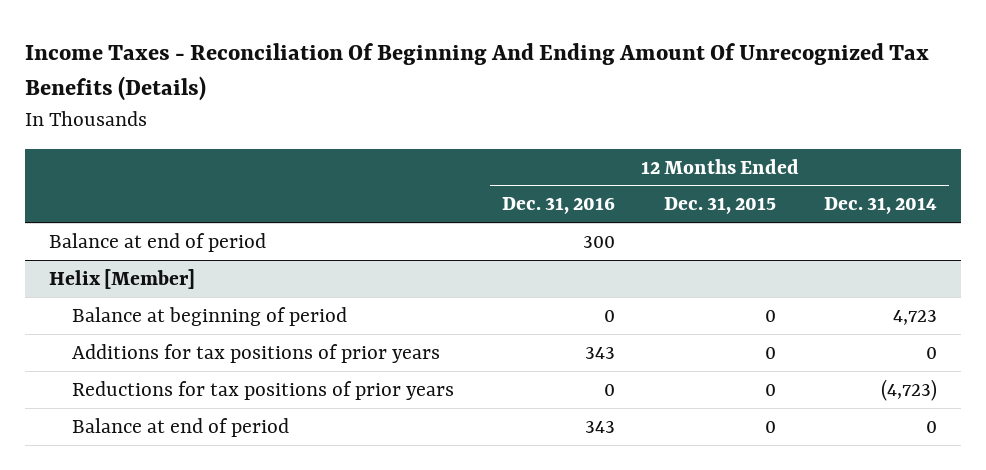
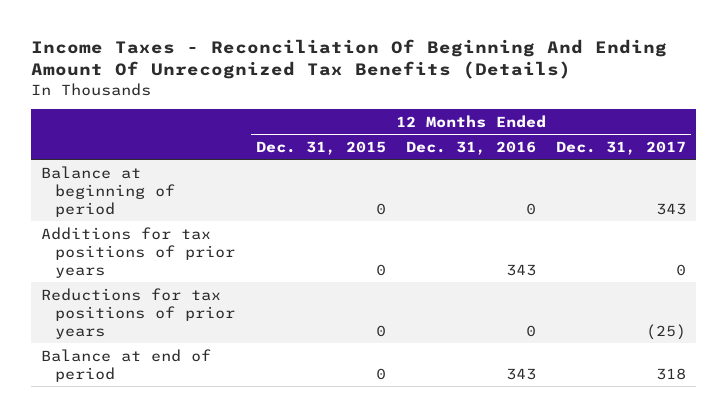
- | 12 Months Ended Dec. 31, 2016 | 12 Months Ended Dec. 31, 2015 | 12 Months Ended Dec. 31, 2014
+ | 12 Months Ended Dec. 31, 2015 | 12 Months Ended Dec. 31, 2016 | 12 Months Ended Dec. 31, 2017
- Balance at end of period | 300 | |
- Helix [Member]

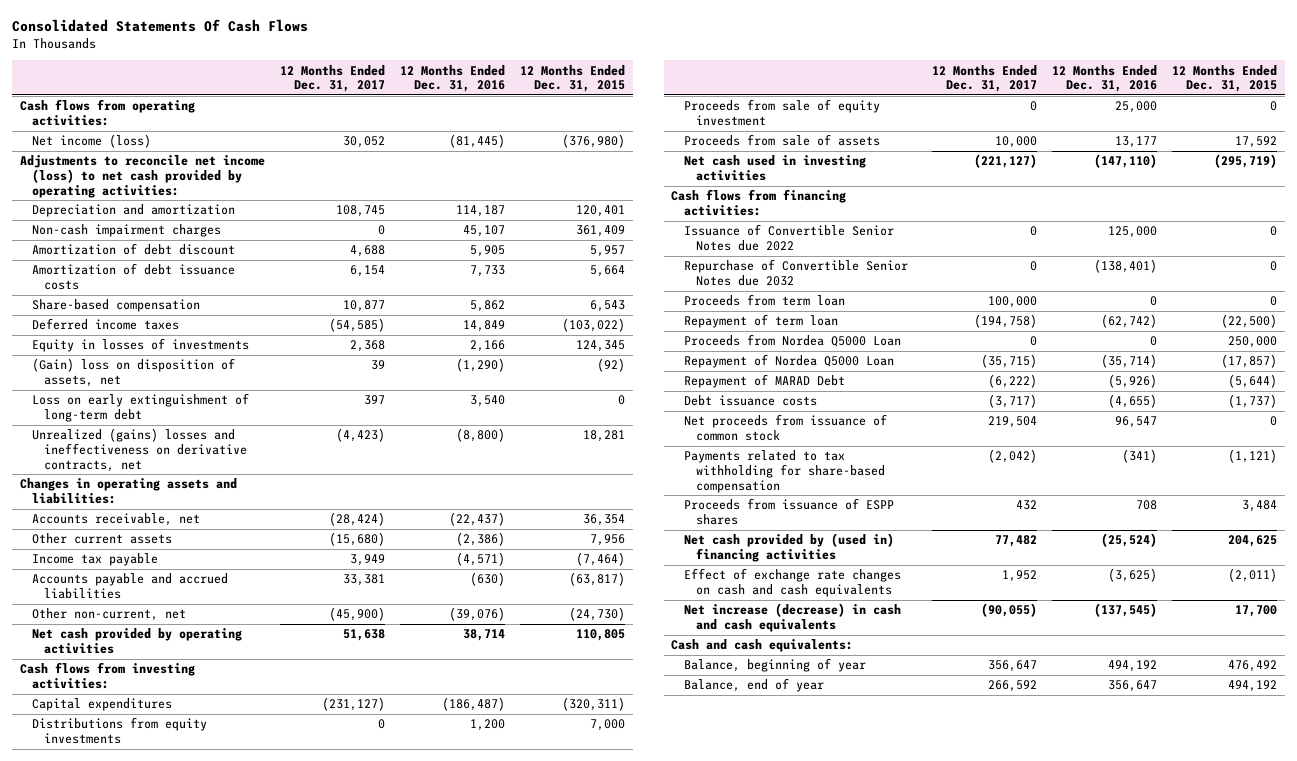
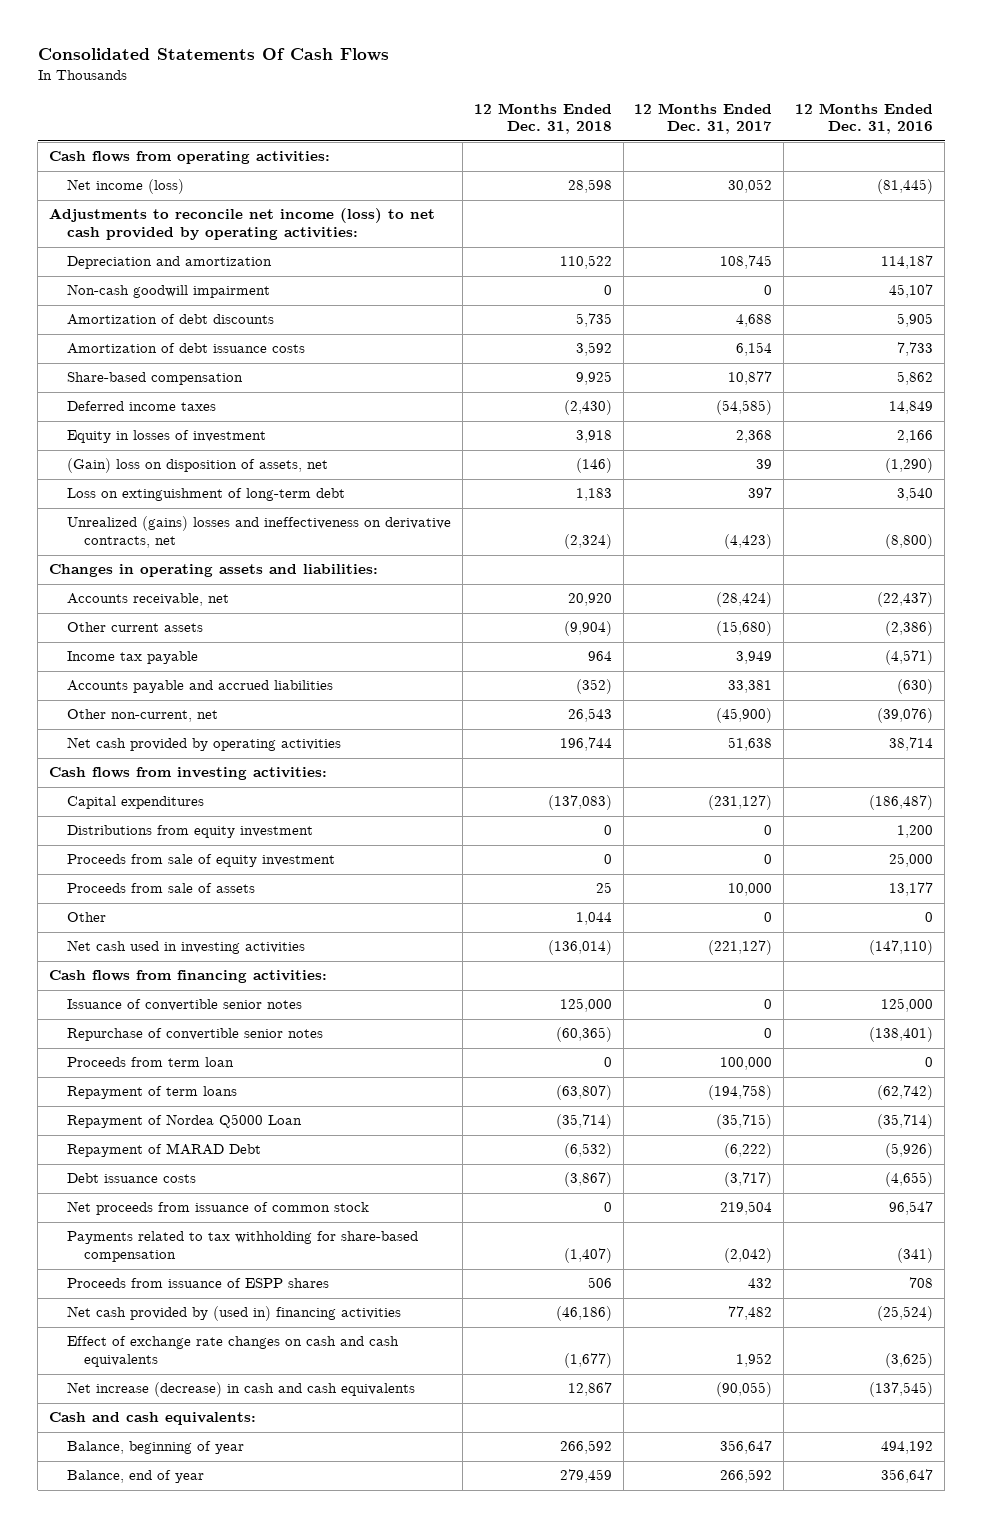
- | 12 Months Ended Dec. 31, 2017 | 12 Months Ended Dec. 31, 2016 | 12 Months Ended Dec. 31, 2015
+ | 12 Months Ended Dec. 31, 2018 | 12 Months Ended Dec. 31, 2017 | 12 Months Ended Dec. 31, 2016
- Non-cash impairment charges | 0 | 45,107 | 361,409
- Amortization of debt discount | 4,688 | 5,905 | 5,957
+ Non-cash goodwill impairment | 0 | 0 | 45,107
+ Amortization of debt discounts | 5,735 | 4,688 | 5,905
- Equity in losses of investments | 2,368 | 2,166 | 124,345
+ Equity in losses of investment | 3,918 | 2,368 | 2,166
- Loss on early extinguishment of long-term debt | 397 | 3,540 | 0
+ Loss on extinguishment of long-term debt | 1,183 | 397 | 3,540
- Distributions from equity investments | 0 | 1,200 | 7,000
+ Distributions from equity investment | 0 | 0 | 1,200
+ Other | 1,044 | 0 | 0
- Issuance of Convertible Senior Notes due 2022 | 0 | 125,000 | 0
- Repurchase of Convertible Senior Notes due 2032 | 0 | (138,401) | 0
+ Issuance of convertible senior notes | 125,000 | 0 | 125,000
+ Repurchase of convertible senior notes | (60,365) | 0 | (138,401)
- Repayment of term loan | (194,758) | (62,742) | (22,500)
- Proceeds from Nordea Q5000 Loan | 0 | 0 | 250,000
+ Repayment of term loans | (63,807) | (194,758) | (62,742)

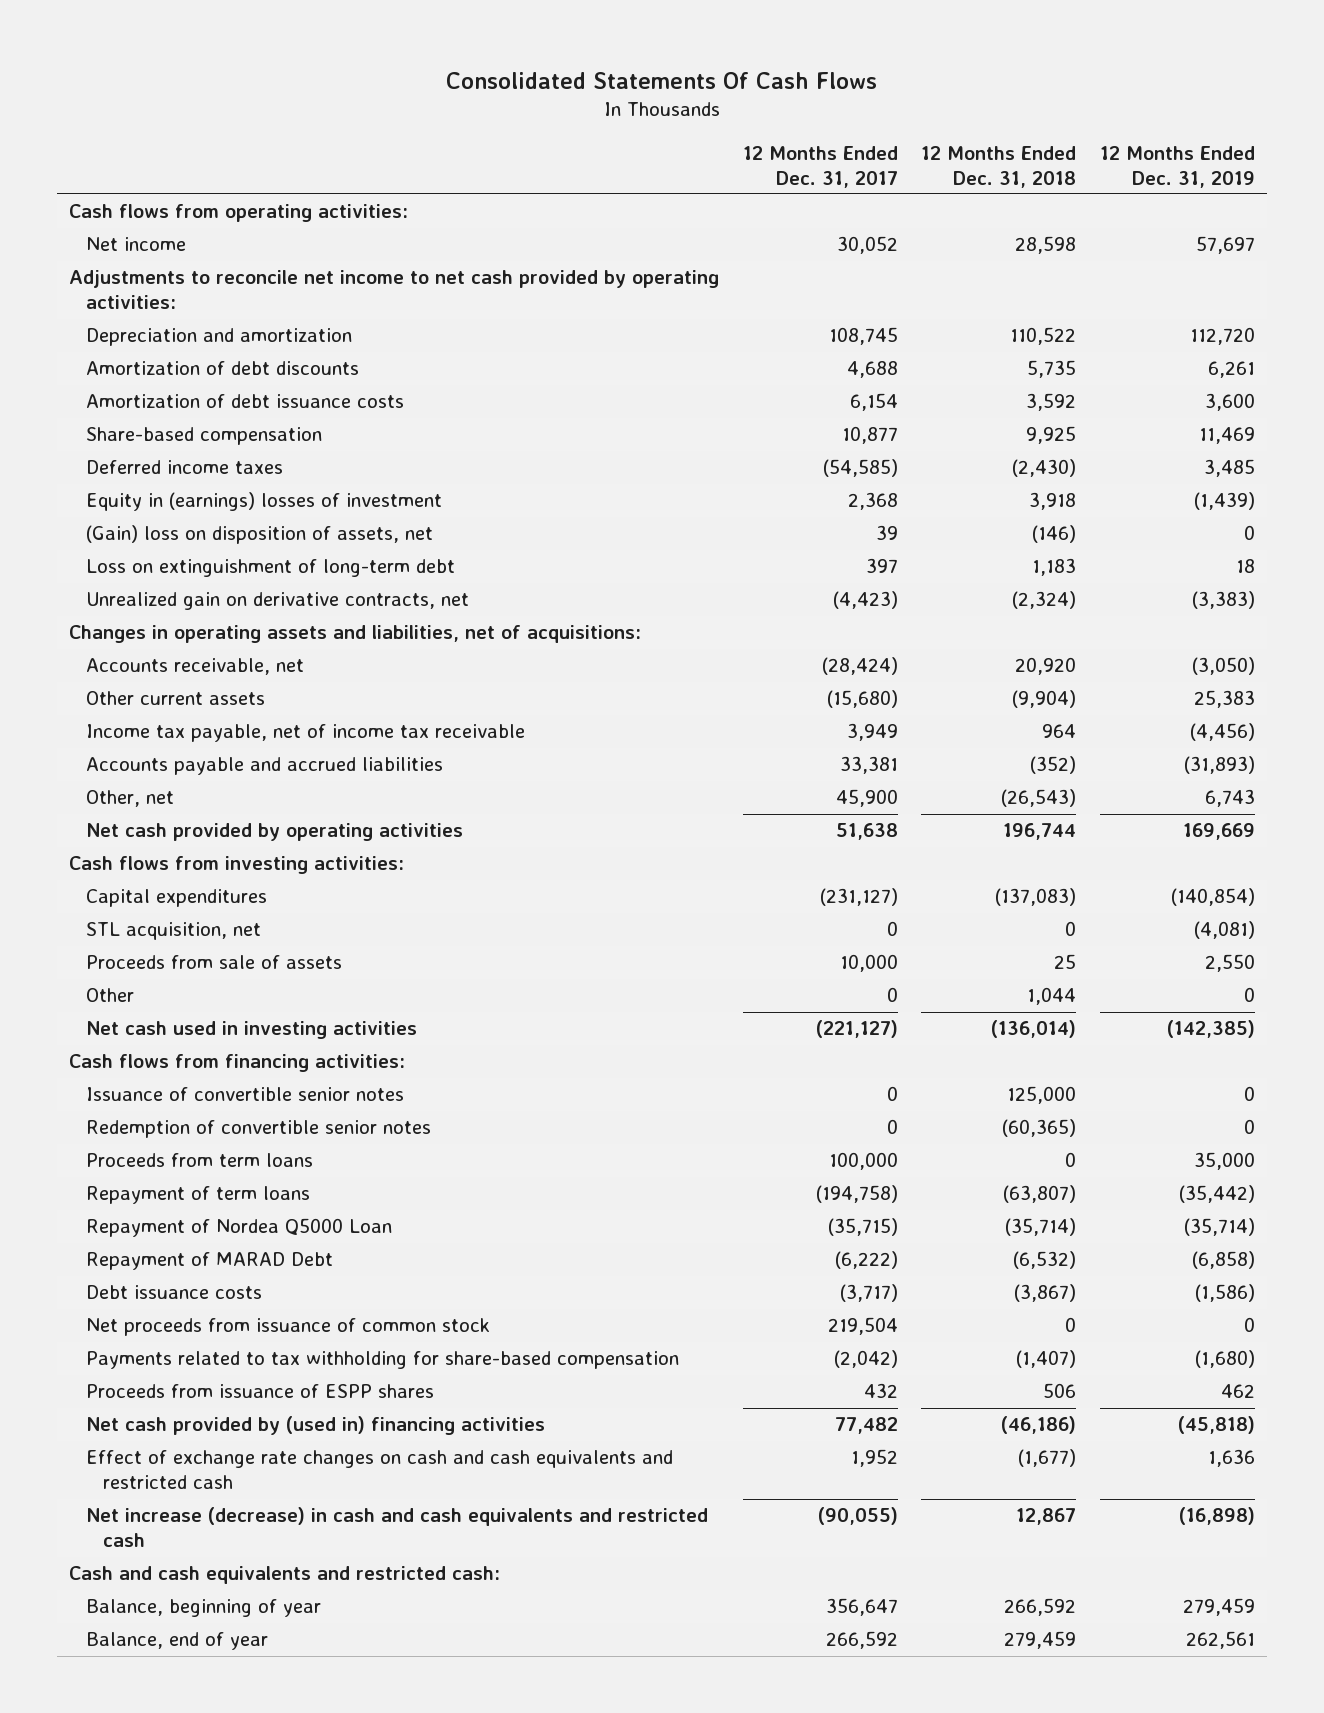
- | 12 Months Ended Dec. 31, 2018 | 12 Months Ended Dec. 31, 2017 | 12 Months Ended Dec. 31, 2016
+ | 12 Months Ended Dec. 31, 2017 | 12 Months Ended Dec. 31, 2018 | 12 Months Ended Dec. 31, 2019
- Net income (loss) | 28,598 | 30,052 | (81,445)
- Adjustments to reconcile net income (loss) to net cash provided by operating activities:
+ Net income | 30,052 | 28,598 | 57,697
+ Adjustments to reconcile net income to net cash provided by operating activities:
- Non-cash goodwill impairment | 0 | 0 | 45,107
- Equity in losses of investment | 3,918 | 2,368 | 2,166
+ Equity in (earnings) losses of investment | 2,368 | 3,918 | (1,439)
- Unrealized (gains) losses and ineffectiveness on derivative contracts, net | (2,324) | (4,423) | (8,800)
- Changes in operating assets and liabilities:
+ Unrealized gain on derivative contracts, net | (4,423) | (2,324) | (3,383)
+ Changes in operating assets and liabilities, net of acquisitions:
- Income tax payable | 964 | 3,949 | (4,571)
+ Income tax payable, net of income tax receivable | 3,949 | 964 | (4,456)
- Other non-current, net | 26,543 | (45,900) | (39,076)
+ Other, net | 45,900 | (26,543) | 6,743
- Distributions from equity investment | 0 | 0 | 1,200
- Proceeds from sale of equity investment | 0 | 0 | 25,000
+ STL acquisition, net | 0 | 0 | (4,081)
- Repurchase of convertible senior notes | (60,365) | 0 | (138,401)
- Proceeds from term loan | 0 | 100,000 | 0
+ Redemption of convertible senior notes | 0 | (60,365) | 0
+ Proceeds from term loans | 100,000 | 0 | 35,000
- Effect of exchange rate changes on cash and cash equivalents | (1,677) | 1,952 | (3,625)
- Net increase (decrease) in cash and cash equivalents | 12,867 | (90,055) | (137,545)
- Cash and cash equivalents:
+ Effect of exchange rate changes on cash and cash equivalents and restricted cash | 1,952 | (1,677) | 1,636
+ Net increase (decrease) in cash and cash equivalents and restricted cash | (90,055) | 12,867 | (16,898)
+ Cash and cash equivalents and restricted cash:

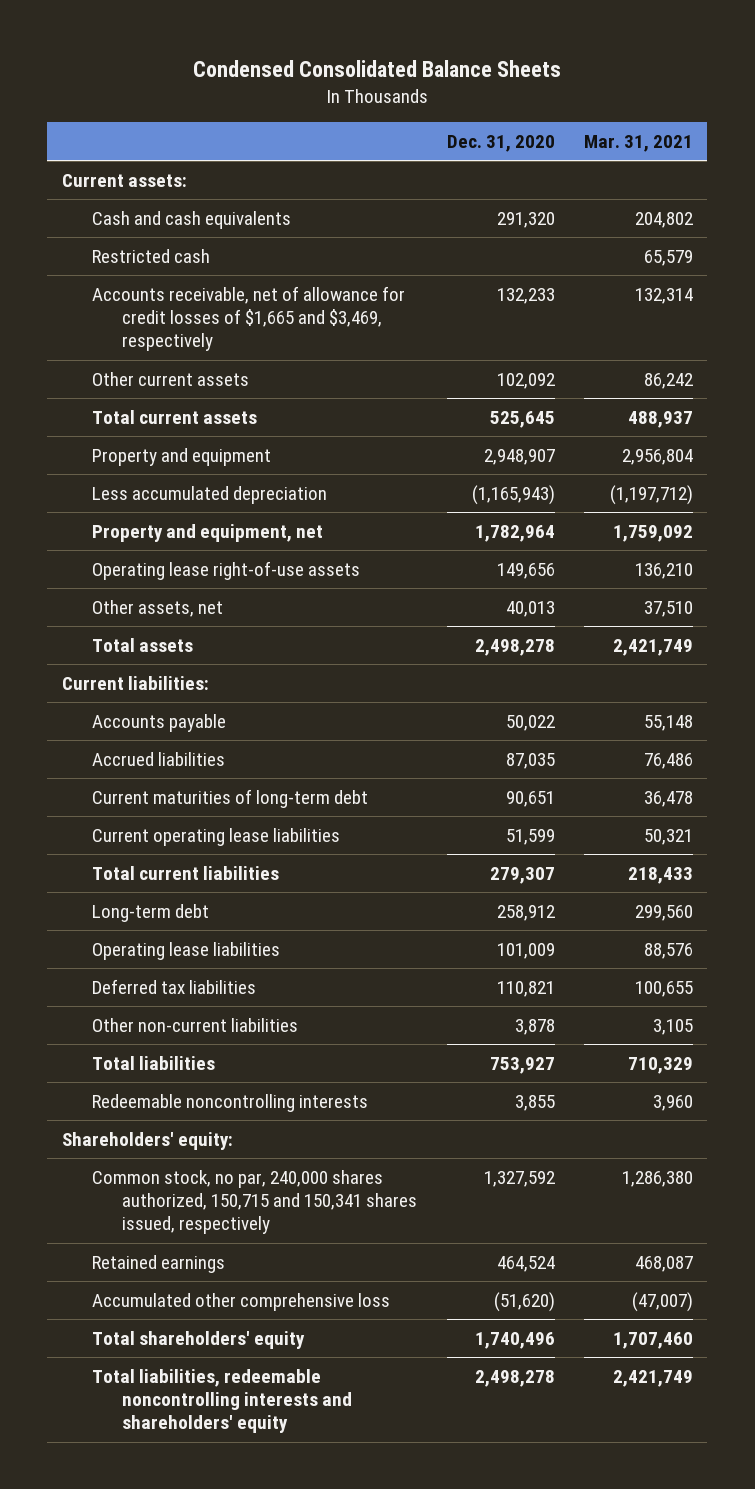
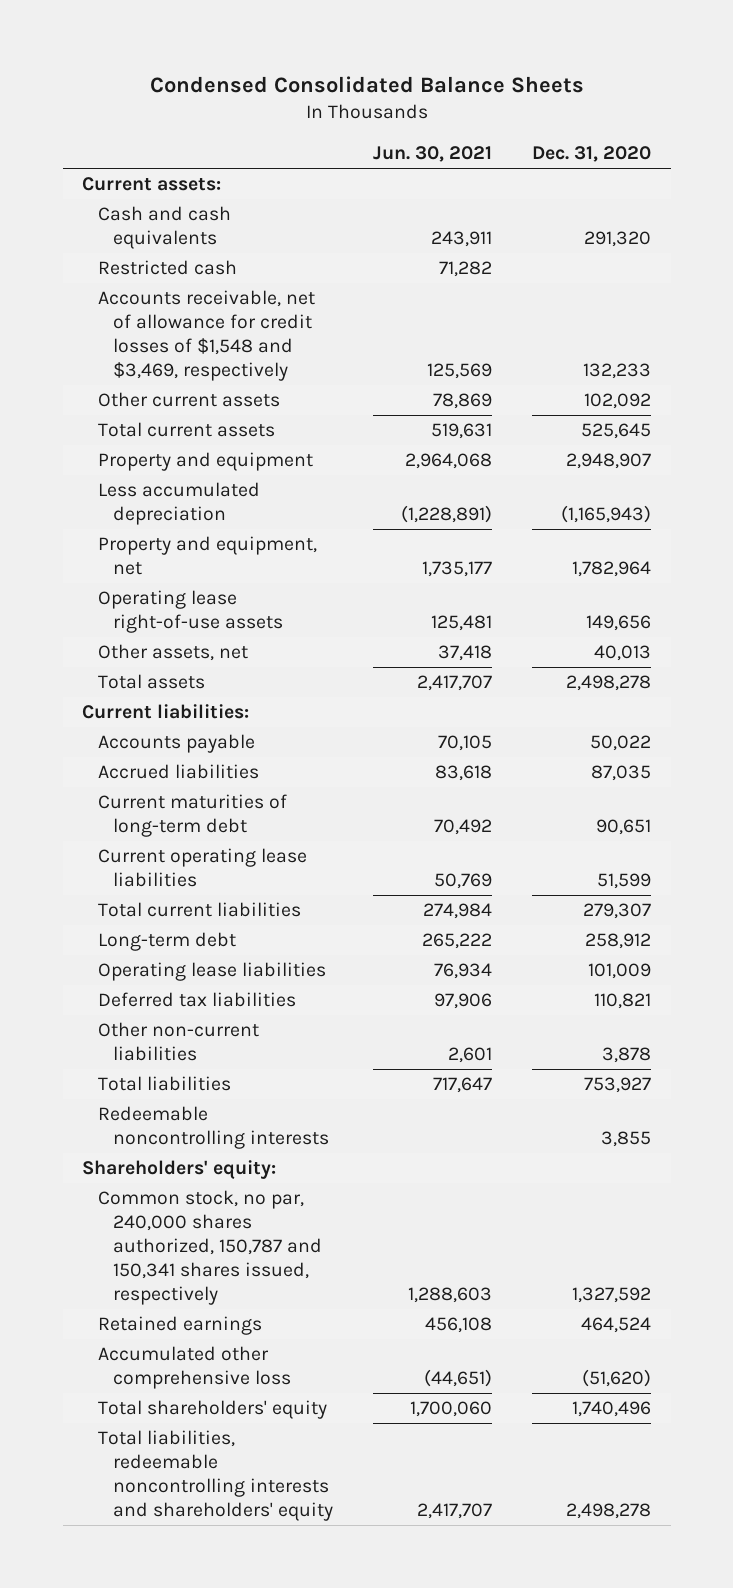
- | Dec. 31, 2020 | Mar. 31, 2021
+ | Jun. 30, 2021 | Dec. 31, 2020
- Accounts receivable, net of allowance for credit losses of $1,665 and $3,469, respectively | 132,233 | 132,314
+ Accounts receivable, net of allowance for credit losses of $1,548 and $3,469, respectively | 125,569 | 132,233
- Common stock, no par, 240,000 shares authorized, 150,715 and 150,341 shares issued, respectively | 1,327,592 | 1,286,380
+ Common stock, no par, 240,000 shares authorized, 150,787 and 150,341 shares issued, respectively | 1,288,603 | 1,327,592

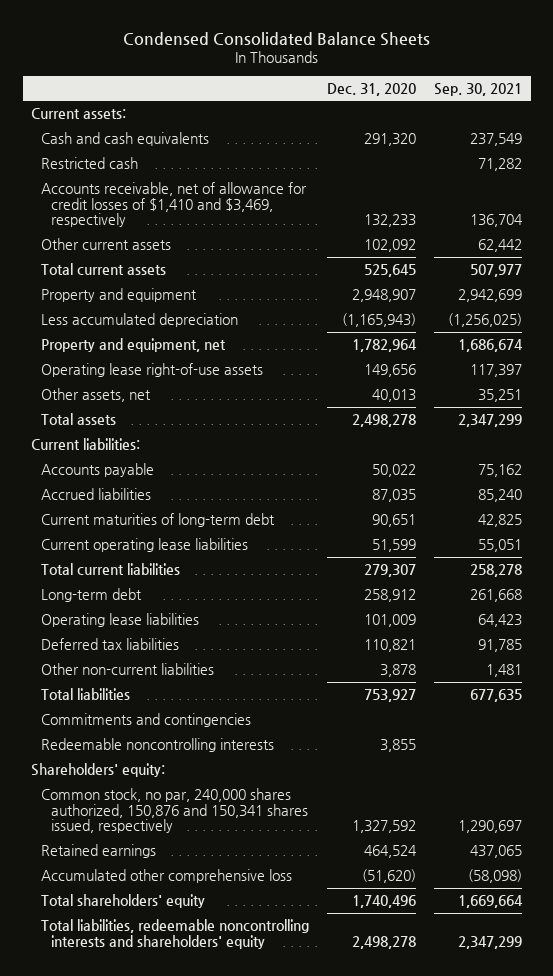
- | Jun. 30, 2021 | Dec. 31, 2020
+ | Dec. 31, 2020 | Sep. 30, 2021
- Accounts receivable, net of allowance for credit losses of $1,548 and $3,469, respectively | 125,569 | 132,233
+ Accounts receivable, net of allowance for credit losses of $1,410 and $3,469, respectively | 132,233 | 136,704
+ Commitments and contingencies
- Common stock, no par, 240,000 shares authorized, 150,787 and 150,341 shares issued, respectively | 1,288,603 | 1,327,592
+ Common stock, no par, 240,000 shares authorized, 150,876 and 150,341 shares issued, respectively | 1,327,592 | 1,290,697

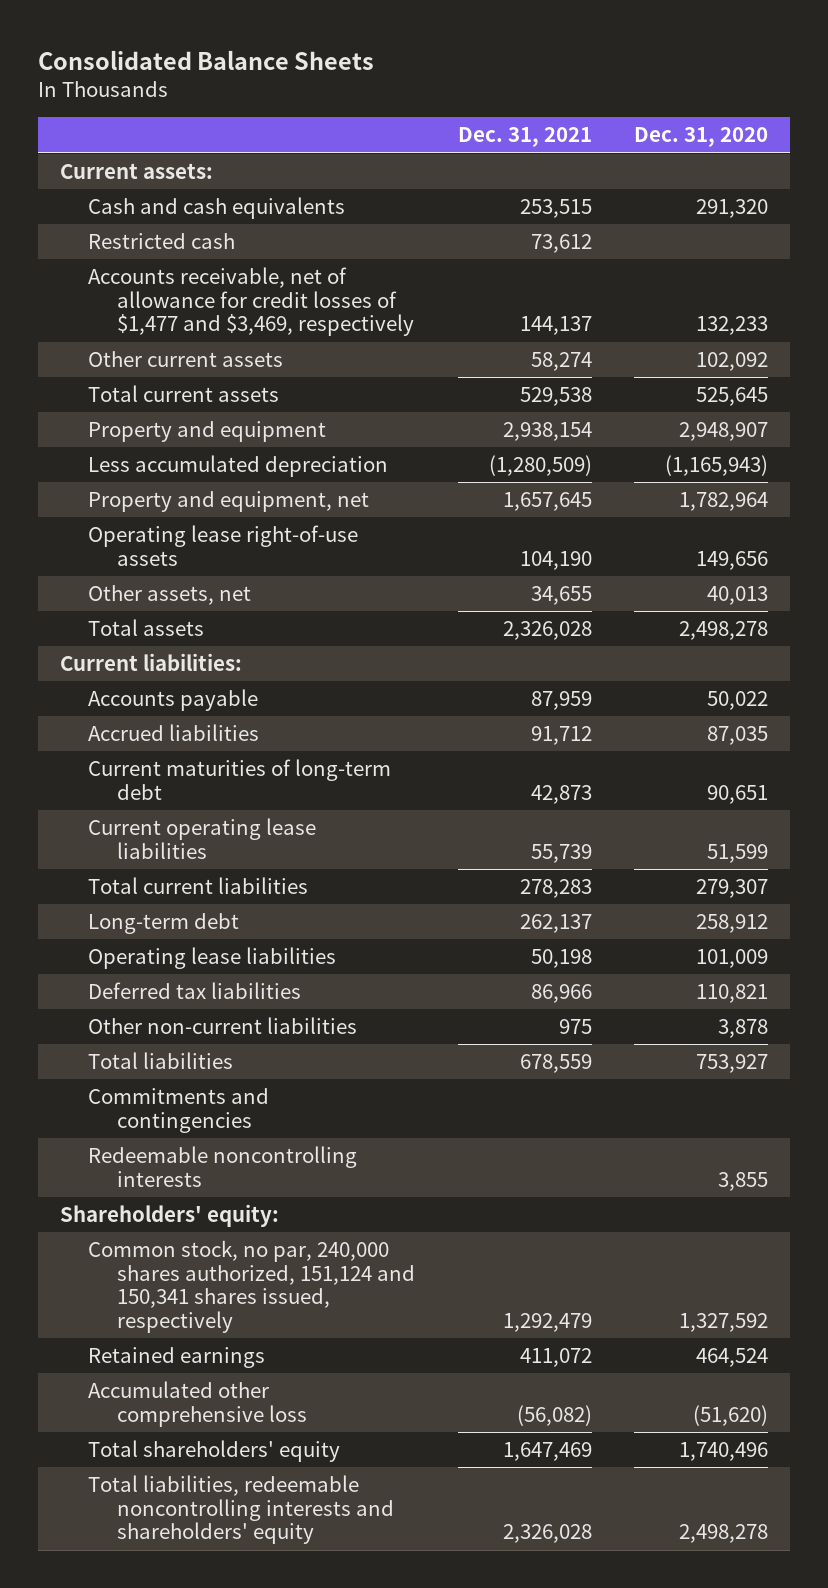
- Condensed Consolidated Balance Sheets
+ Consolidated Balance Sheets
- | Dec. 31, 2020 | Sep. 30, 2021
+ | Dec. 31, 2021 | Dec. 31, 2020
- Accounts receivable, net of allowance for credit losses of $1,410 and $3,469, respectively | 132,233 | 136,704
+ Accounts receivable, net of allowance for credit losses of $1,477 and $3,469, respectively | 144,137 | 132,233
- Common stock, no par, 240,000 shares authorized, 150,876 and 150,341 shares issued, respectively | 1,327,592 | 1,290,697
+ Common stock, no par, 240,000 shares authorized, 151,124 and 150,341 shares issued, respectively | 1,292,479 | 1,327,592

